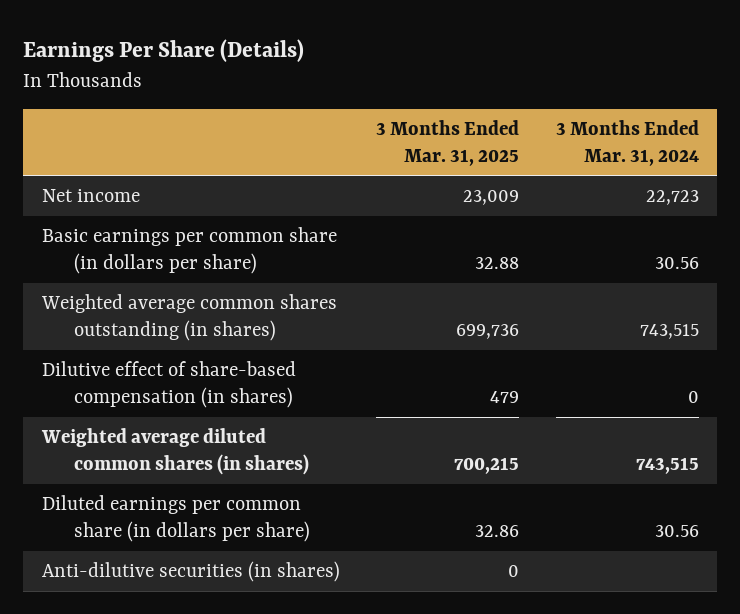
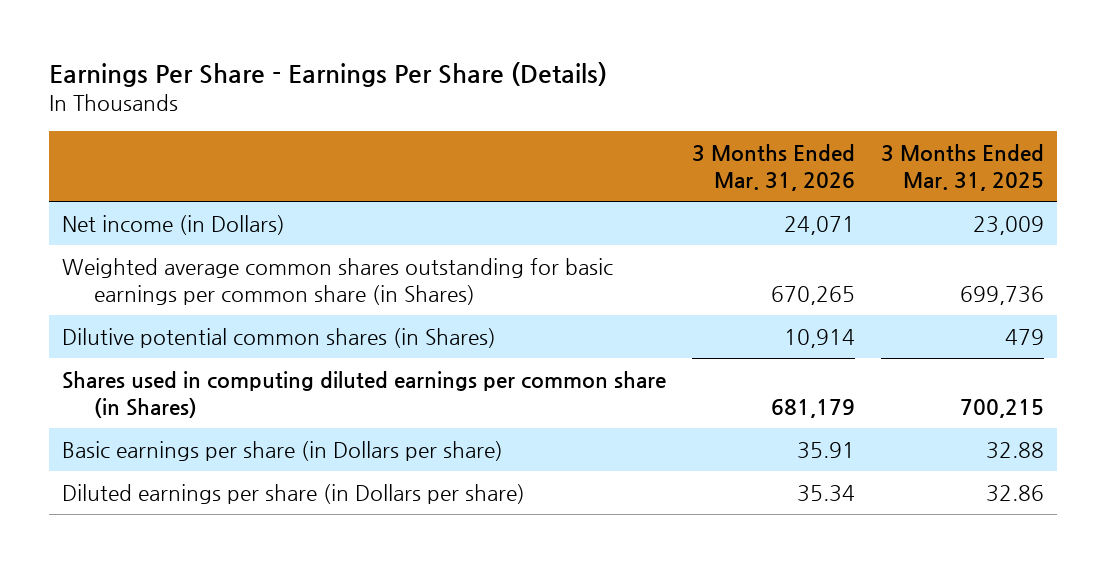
- Earnings Per Share (Details)
+ Earnings Per Share - Earnings Per Share (Details)
- | 3 Months Ended Mar. 31, 2025 | 3 Months Ended Mar. 31, 2024
+ | 3 Months Ended Mar. 31, 2026 | 3 Months Ended Mar. 31, 2025
- Net income | 23,009 | 22,723
- Basic earnings per common share (in dollars per share) | 32.88 | 30.56
- Weighted average common shares outstanding (in shares) | 699,736 | 743,515
- Dilutive effect of share-based compensation (in shares) | 479 | 0
- Weighted average diluted common shares (in shares) | 700,215 | 743,515
- Diluted earnings per common share (in dollars per share) | 32.86 | 30.56
- Anti-dilutive securities (in shares) | 0 |
+ Net income (in Dollars) | 24,071 | 23,009
+ Weighted average common shares outstanding for basic earnings per common share (in Shares) | 670,265 | 699,736
+ Dilutive potential common shares (in Shares) | 10,914 | 479
+ Shares used in computing diluted earnings per common share (in Shares) | 681,179 | 700,215
+ Basic earnings per share (in Dollars per share) | 35.91 | 32.88
+ Diluted earnings per share (in Dollars per share) | 35.34 | 32.86

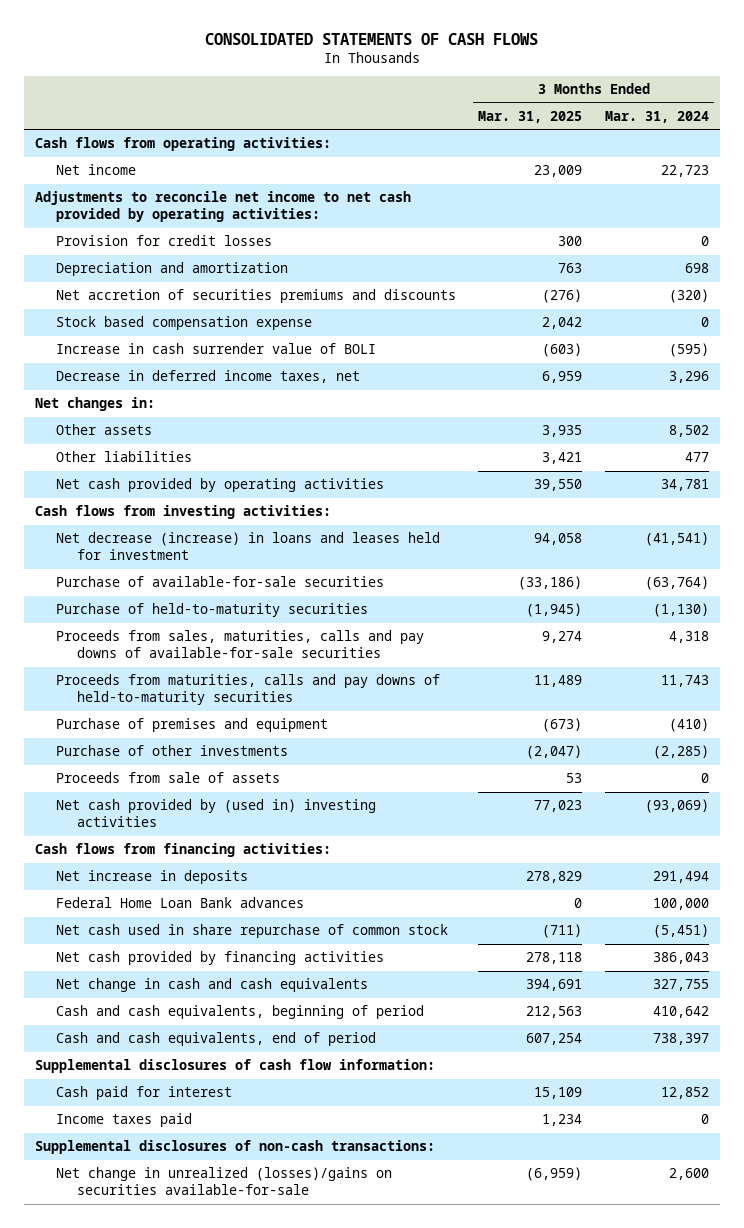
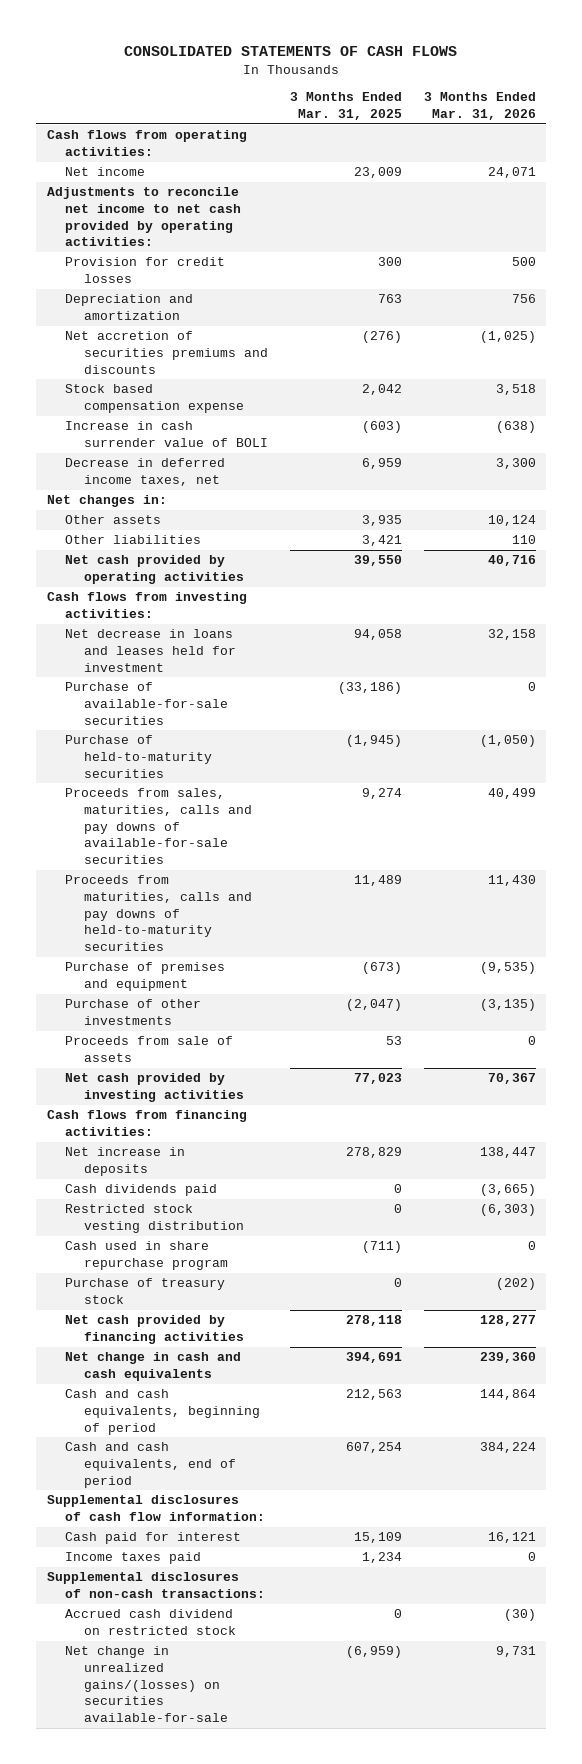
- | 3 Months Ended Mar. 31, 2025 | 3 Months Ended Mar. 31, 2024
+ | 3 Months Ended Mar. 31, 2025 | 3 Months Ended Mar. 31, 2026
- Net decrease (increase) in loans and leases held for investment | 94,058 | (41,541)
+ Net decrease in loans and leases held for investment | 94,058 | 32,158
- Net cash provided by (used in) investing activities | 77,023 | (93,069)
+ Net cash provided by investing activities | 77,023 | 70,367
- Federal Home Loan Bank advances | 0 | 100,000
- Net cash used in share repurchase of common stock | (711) | (5,451)
+ Cash dividends paid | 0 | (3,665)
+ Restricted stock vesting distribution | 0 | (6,303)
+ Cash used in share repurchase program | (711) | 0
+ Purchase of treasury stock | 0 | (202)
- Net change in unrealized (losses)/gains on securities available-for-sale | (6,959) | 2,600
+ Accrued cash dividend on restricted stock | 0 | (30)
+ Net change in unrealized gains/(losses) on securities available-for-sale | (6,959) | 9,731

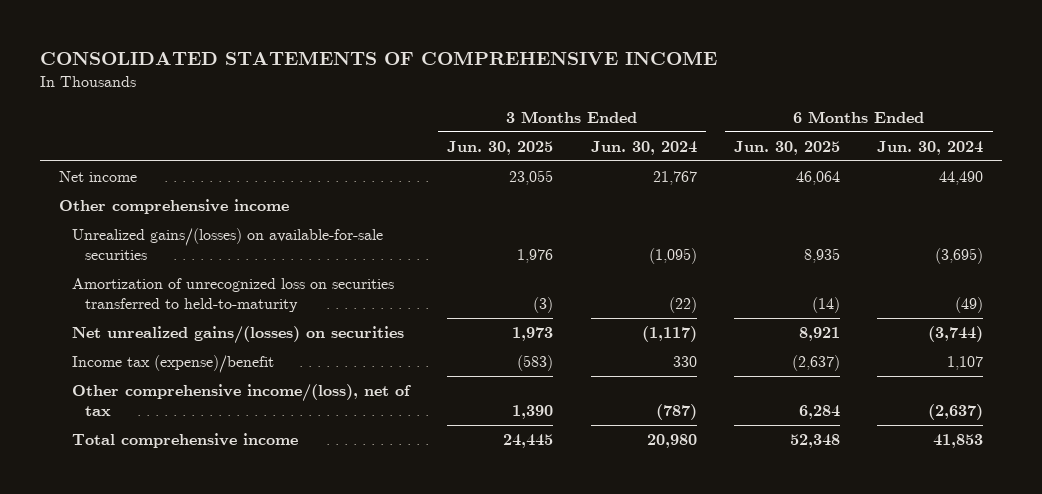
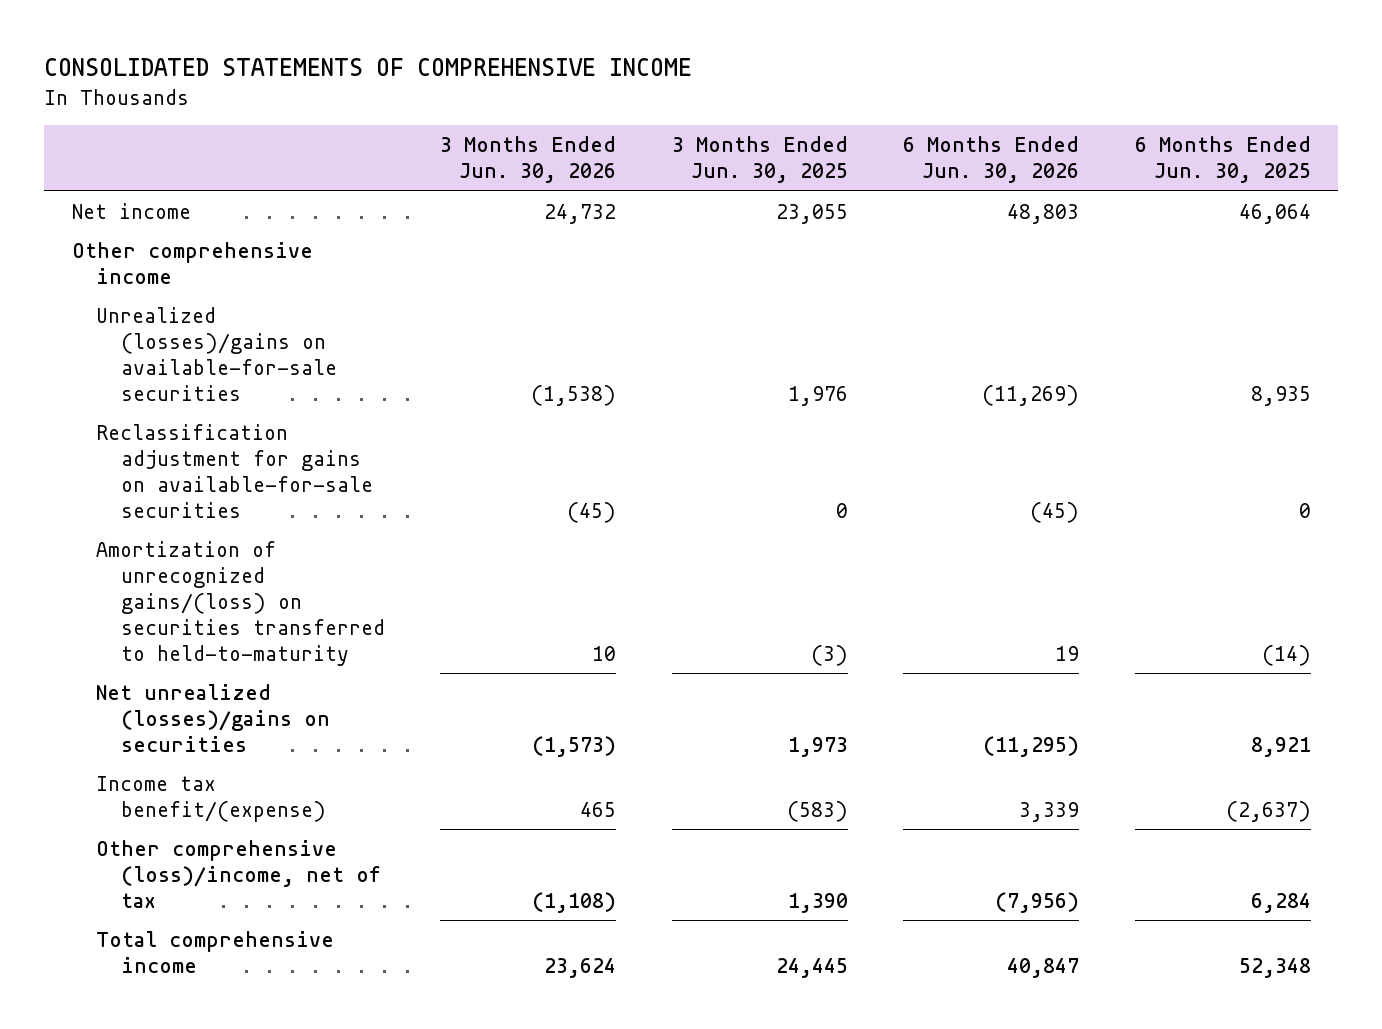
- | 3 Months Ended Jun. 30, 2025 | 3 Months Ended Jun. 30, 2024 | 6 Months Ended Jun. 30, 2025 | 6 Months Ended Jun. 30, 2024
+ | 3 Months Ended Jun. 30, 2026 | 3 Months Ended Jun. 30, 2025 | 6 Months Ended Jun. 30, 2026 | 6 Months Ended Jun. 30, 2025
- Unrealized gains/(losses) on available-for-sale securities | 1,976 | (1,095) | 8,935 | (3,695)
- Amortization of unrecognized loss on securities transferred to held-to-maturity | (3) | (22) | (14) | (49)
- Net unrealized gains/(losses) on securities | 1,973 | (1,117) | 8,921 | (3,744)
- Income tax (expense)/benefit | (583) | 330 | (2,637) | 1,107
- Other comprehensive income/(loss), net of tax | 1,390 | (787) | 6,284 | (2,637)
+ Unrealized (losses)/gains on available-for-sale securities | (1,538) | 1,976 | (11,269) | 8,935
+ Reclassification adjustment for gains on available-for-sale securities | (45) | 0 | (45) | 0
+ Amortization of unrecognized gains/(loss) on securities transferred to held-to-maturity | 10 | (3) | 19 | (14)
+ Net unrealized (losses)/gains on securities | (1,573) | 1,973 | (11,295) | 8,921
+ Income tax benefit/(expense) | 465 | (583) | 3,339 | (2,637)
+ Other comprehensive (loss)/income, net of tax | (1,108) | 1,390 | (7,956) | 6,284

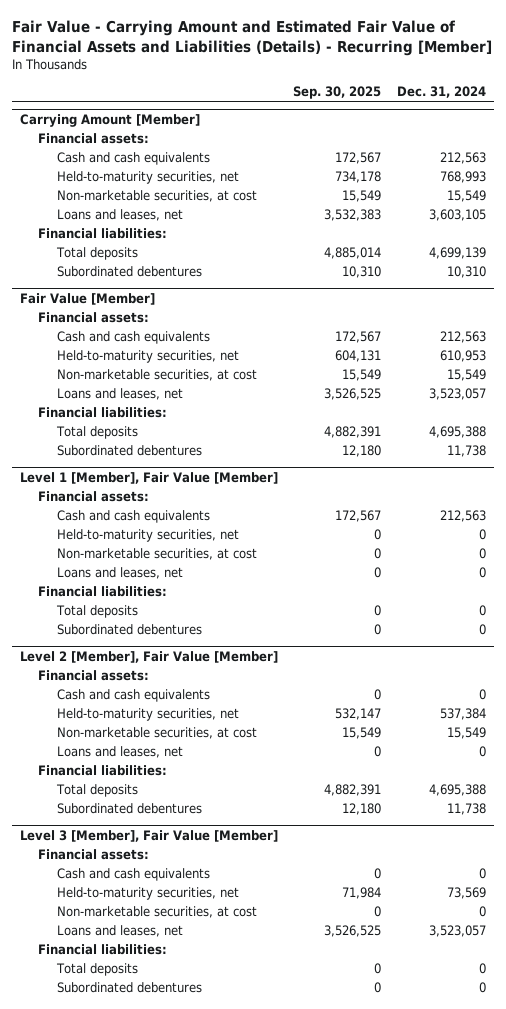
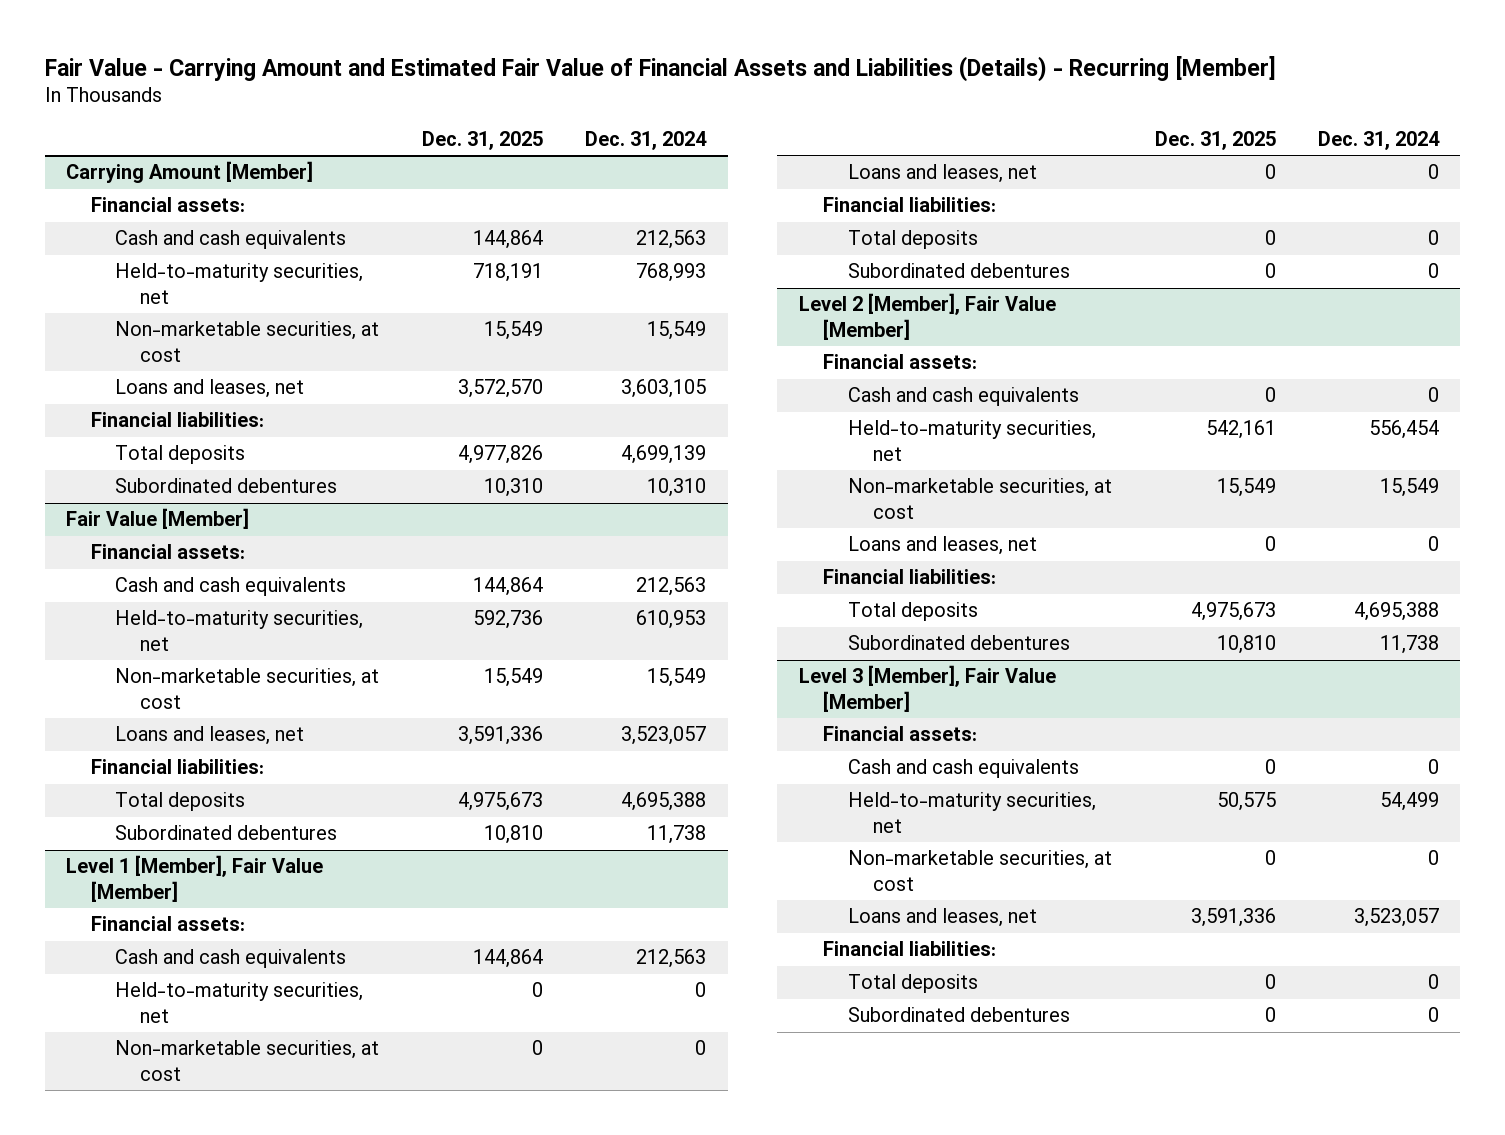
- | Sep. 30, 2025 | Dec. 31, 2024
+ | Dec. 31, 2025 | Dec. 31, 2024
@ Level 2 [Member], Fair Value [Member]
- Held-to-maturity securities, net | 532,147 | 537,384
+ Held-to-maturity securities, net | 542,161 | 556,454
@ Level 3 [Member], Fair Value [Member]
- Held-to-maturity securities, net | 71,984 | 73,569
+ Held-to-maturity securities, net | 50,575 | 54,499

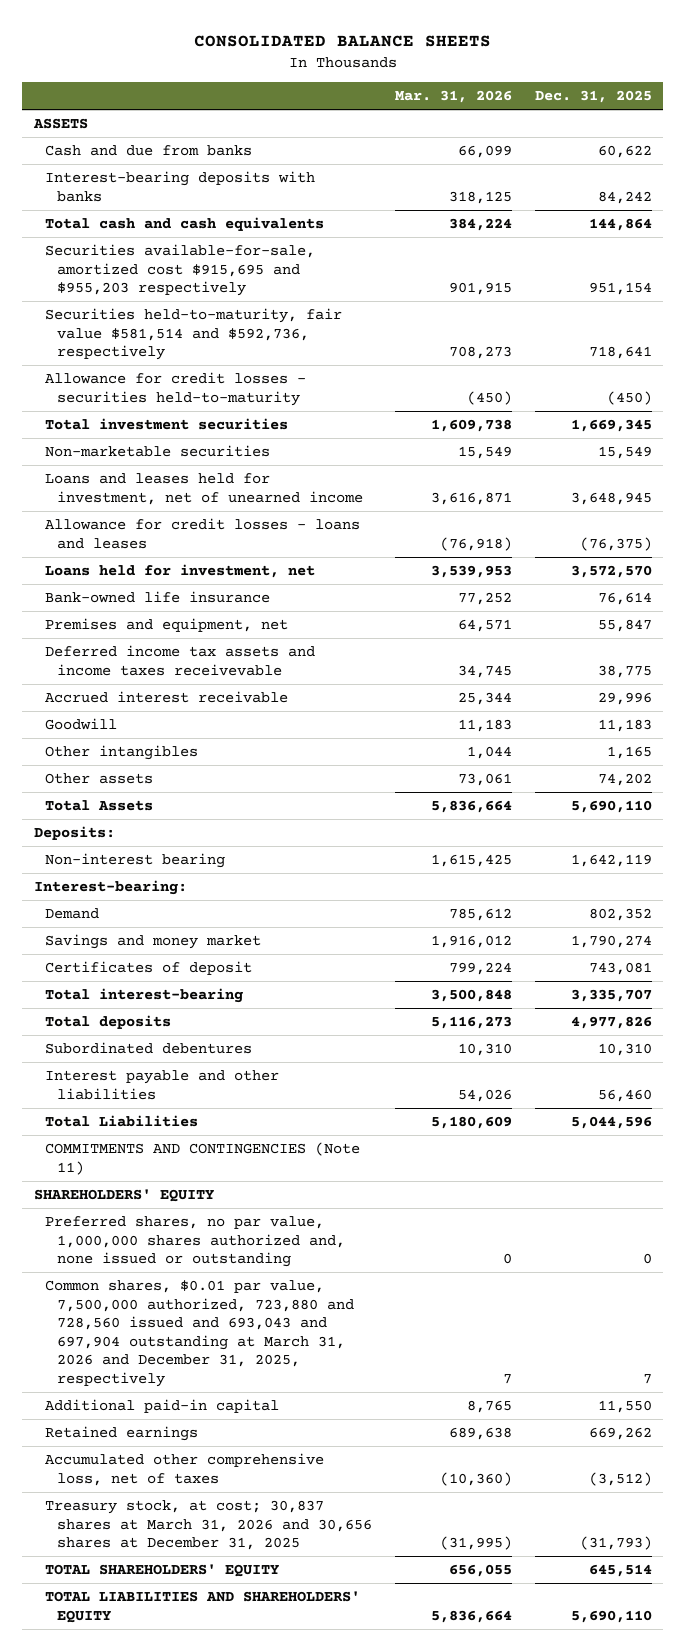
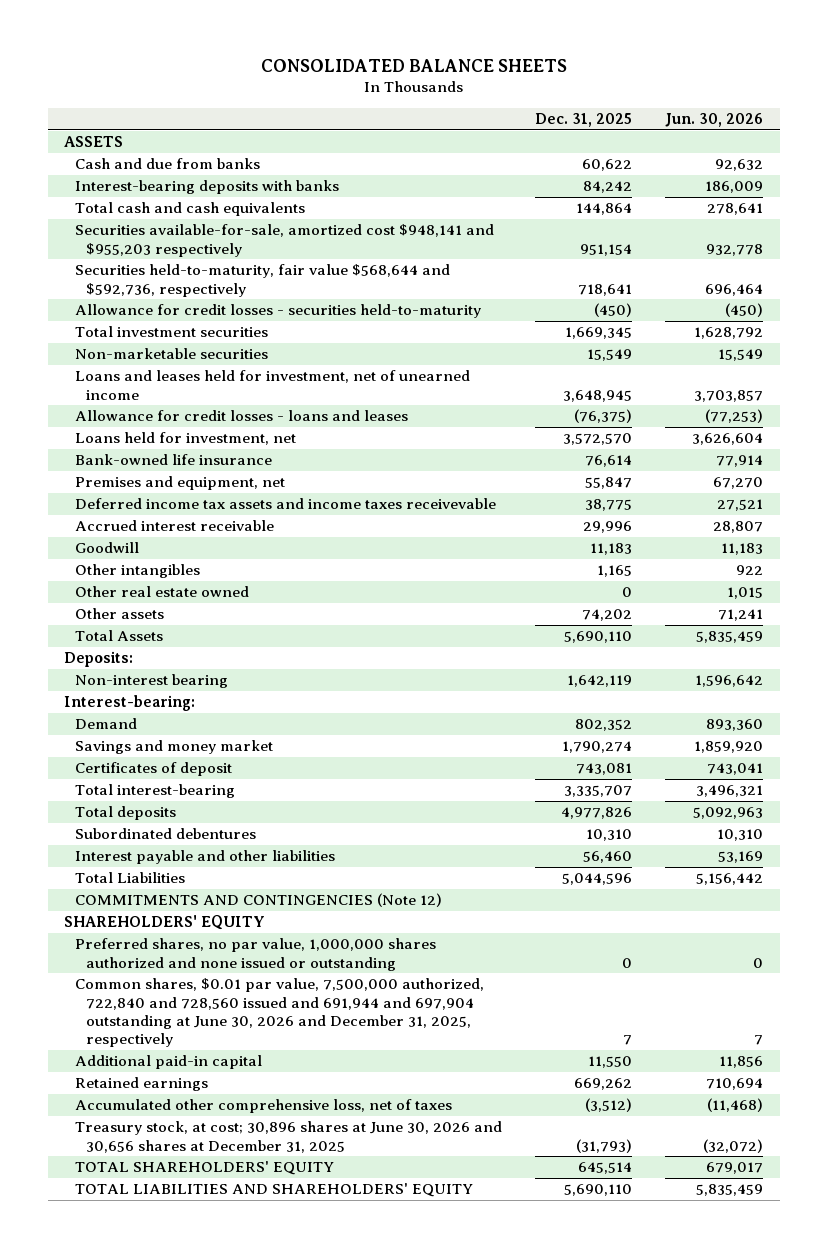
- | Mar. 31, 2026 | Dec. 31, 2025
+ | Dec. 31, 2025 | Jun. 30, 2026
- Securities available-for-sale, amortized cost $915,695 and $955,203 respectively | 901,915 | 951,154
- Securities held-to-maturity, fair value $581,514 and $592,736, respectively | 708,273 | 718,641
+ Securities available-for-sale, amortized cost $948,141 and $955,203 respectively | 951,154 | 932,778
+ Securities held-to-maturity, fair value $568,644 and $592,736, respectively | 718,641 | 696,464
+ Other real estate owned | 0 | 1,015
- COMMITMENTS AND CONTINGENCIES (Note 11)
+ COMMITMENTS AND CONTINGENCIES (Note 12)
- Preferred shares, no par value, 1,000,000 shares authorized and, none issued or outstanding | 0 | 0
- Common shares, $0.01 par value, 7,500,000 authorized, 723,880 and 728,560 issued and 693,043 and 697,904 outstanding at March 31, 2026 and December 31, 2025, respectively | 7 | 7
+ Preferred shares, no par value, 1,000,000 shares authorized and none issued or outstanding | 0 | 0
+ Common shares, $0.01 par value, 7,500,000 authorized, 722,840 and 728,560 issued and 691,944 and 697,904 outstanding at June 30, 2026 and December 31, 2025, respectively | 7 | 7
- Treasury stock, at cost; 30,837 shares at March 31, 2026 and 30,656 shares at December 31, 2025 | (31,995) | (31,793)
+ Treasury stock, at cost; 30,896 shares at June 30, 2026 and 30,656 shares at December 31, 2025 | (31,793) | (32,072)

